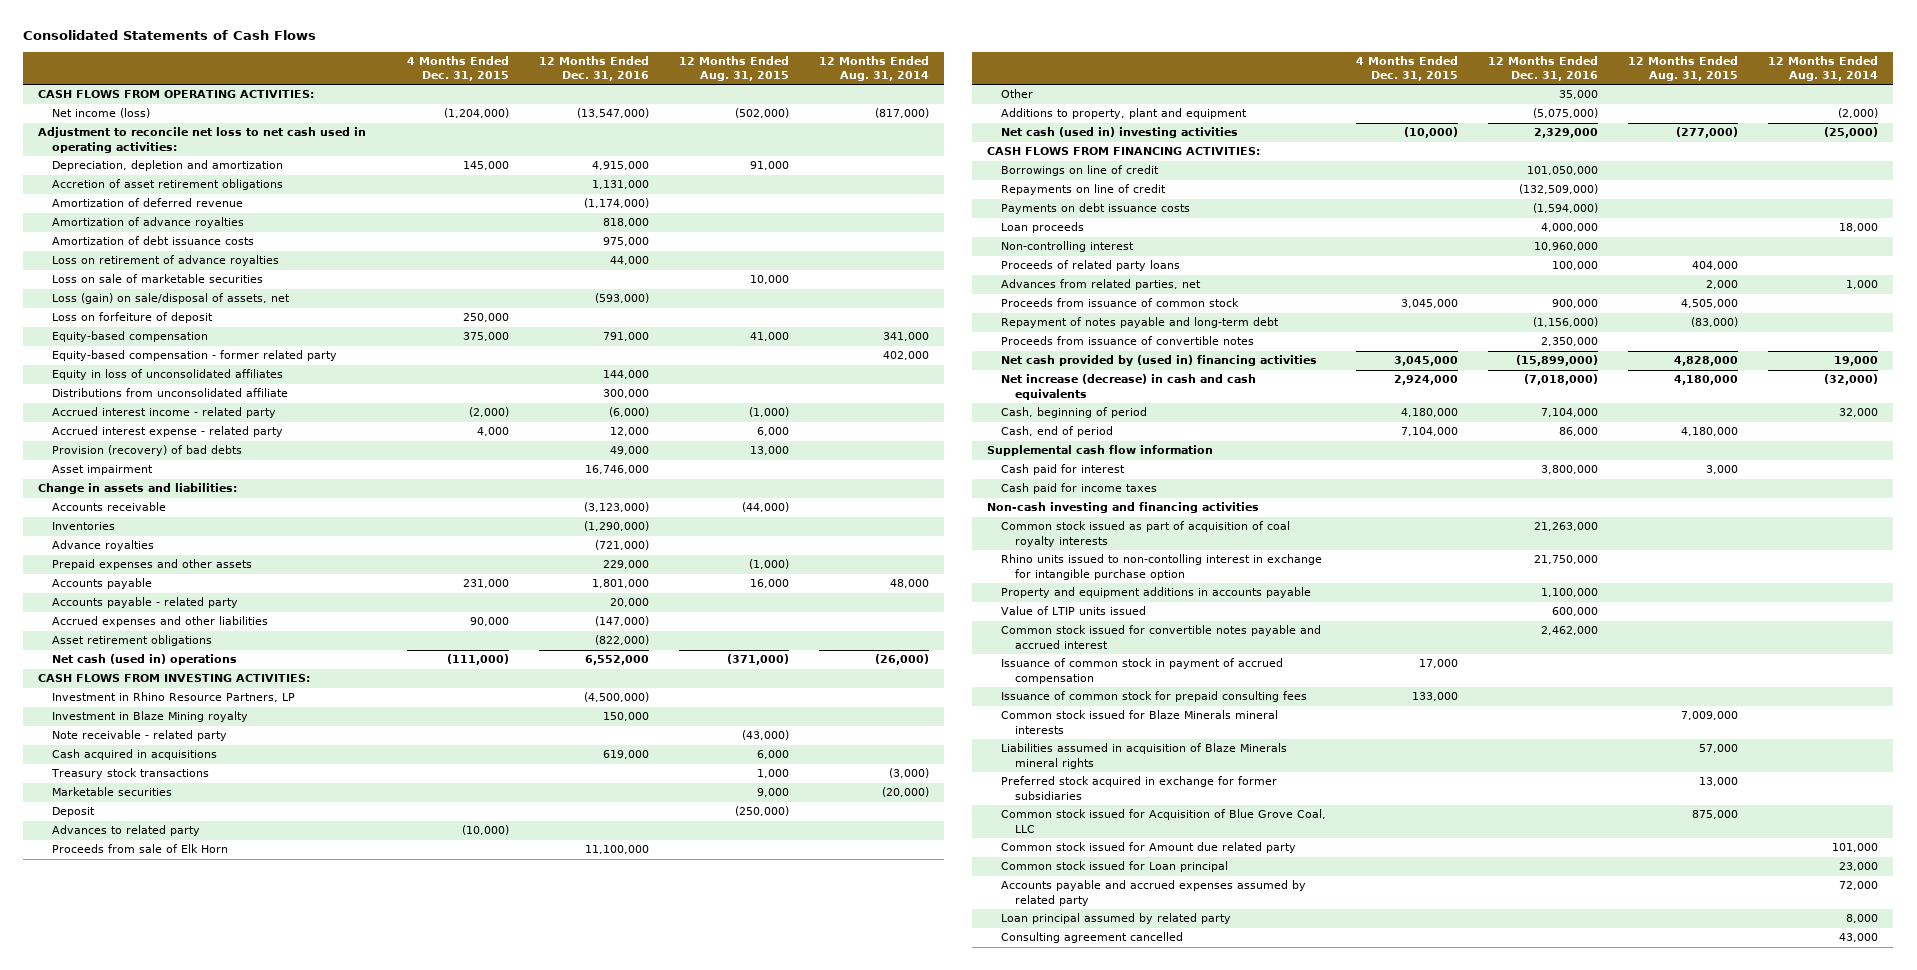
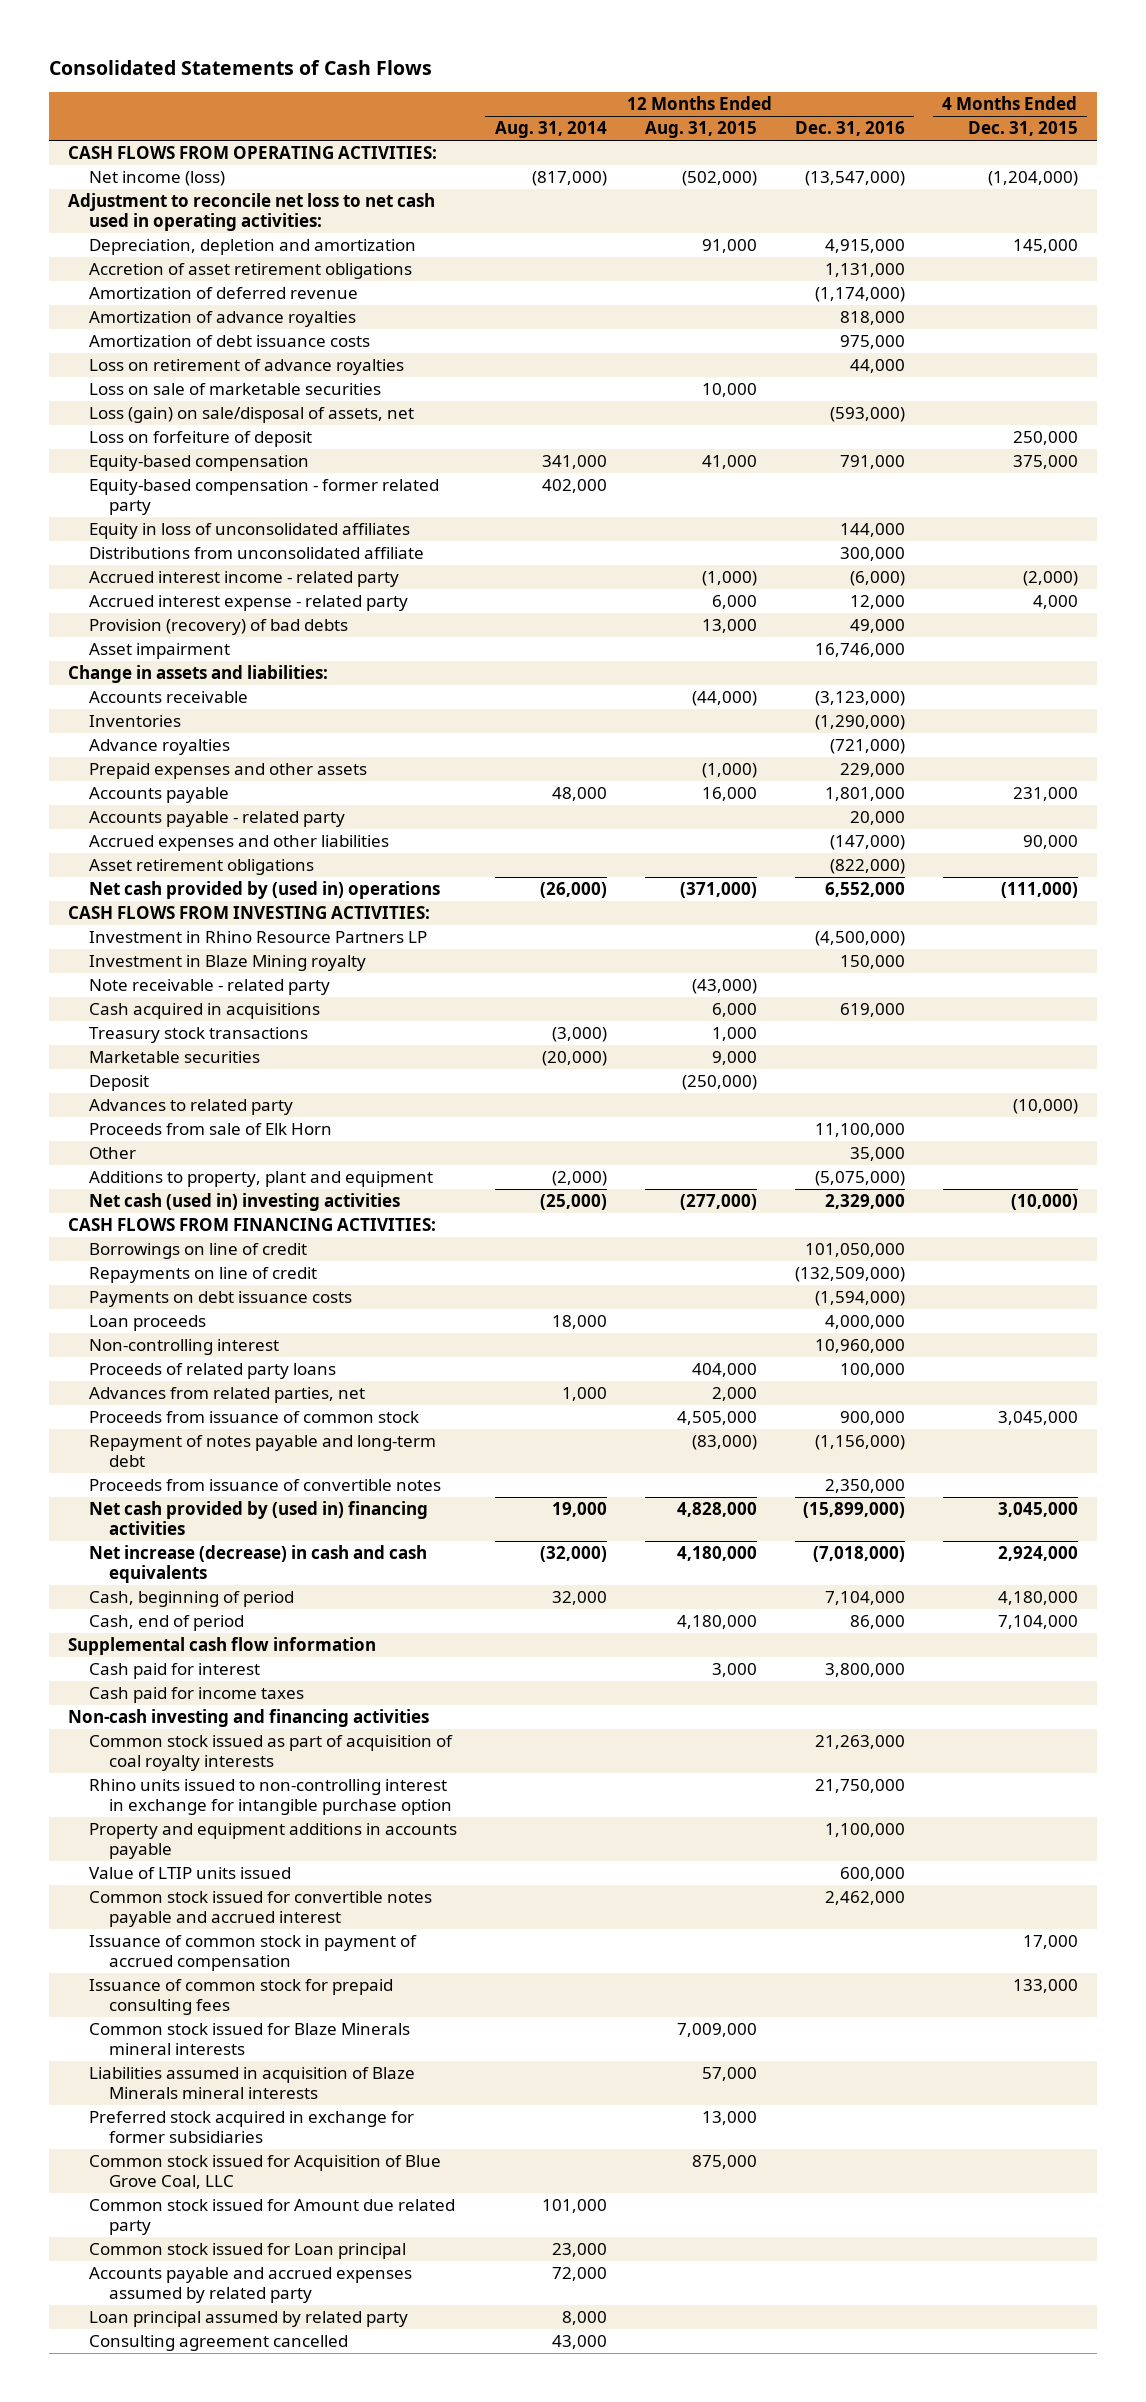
- | 4 Months Ended Dec. 31, 2015 | 12 Months Ended Dec. 31, 2016 | 12 Months Ended Aug. 31, 2015 | 12 Months Ended Aug. 31, 2014
+ | 12 Months Ended Aug. 31, 2014 | 12 Months Ended Aug. 31, 2015 | 12 Months Ended Dec. 31, 2016 | 4 Months Ended Dec. 31, 2015
- Net cash (used in) operations | (111,000) | 6,552,000 | (371,000) | (26,000)
+ Net cash provided by (used in) operations | (26,000) | (371,000) | 6,552,000 | (111,000)
- Investment in Rhino Resource Partners, LP | | (4,500,000) | |
+ Investment in Rhino Resource Partners LP | | | (4,500,000) |
- Rhino units issued to non-contolling interest in exchange for intangible purchase option | | 21,750,000 | |
+ Rhino units issued to non-controlling interest in exchange for intangible purchase option | | | 21,750,000 |
- Liabilities assumed in acquisition of Blaze Minerals mineral rights | | | 57,000 |
+ Liabilities assumed in acquisition of Blaze Minerals mineral interests | | 57,000 | |

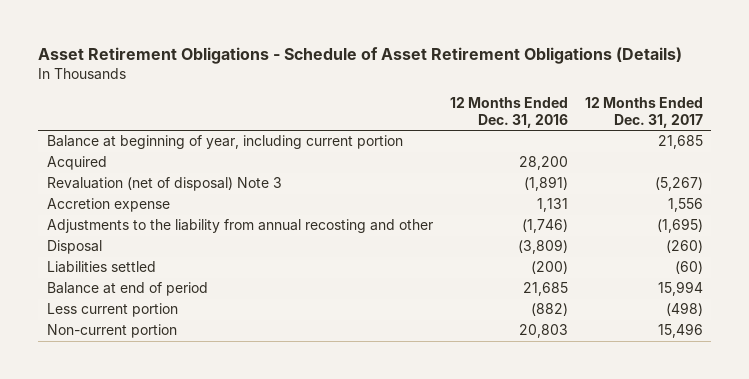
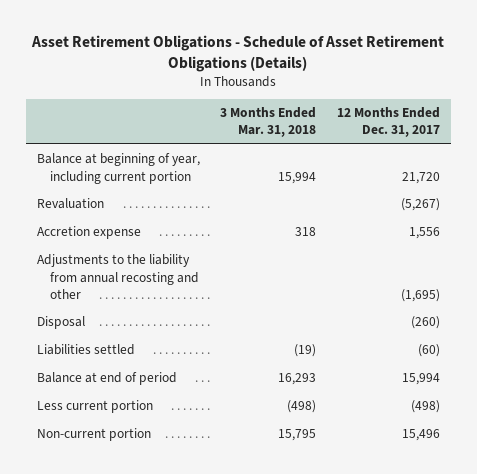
- | 12 Months Ended Dec. 31, 2016 | 12 Months Ended Dec. 31, 2017
+ | 3 Months Ended Mar. 31, 2018 | 12 Months Ended Dec. 31, 2017
- Balance at beginning of year, including current portion | | 21,685
- Acquired | 28,200 |
- Revaluation (net of disposal) Note 3 | (1,891) | (5,267)
+ Balance at beginning of year, including current portion | 15,994 | 21,720
+ Revaluation | | (5,267)

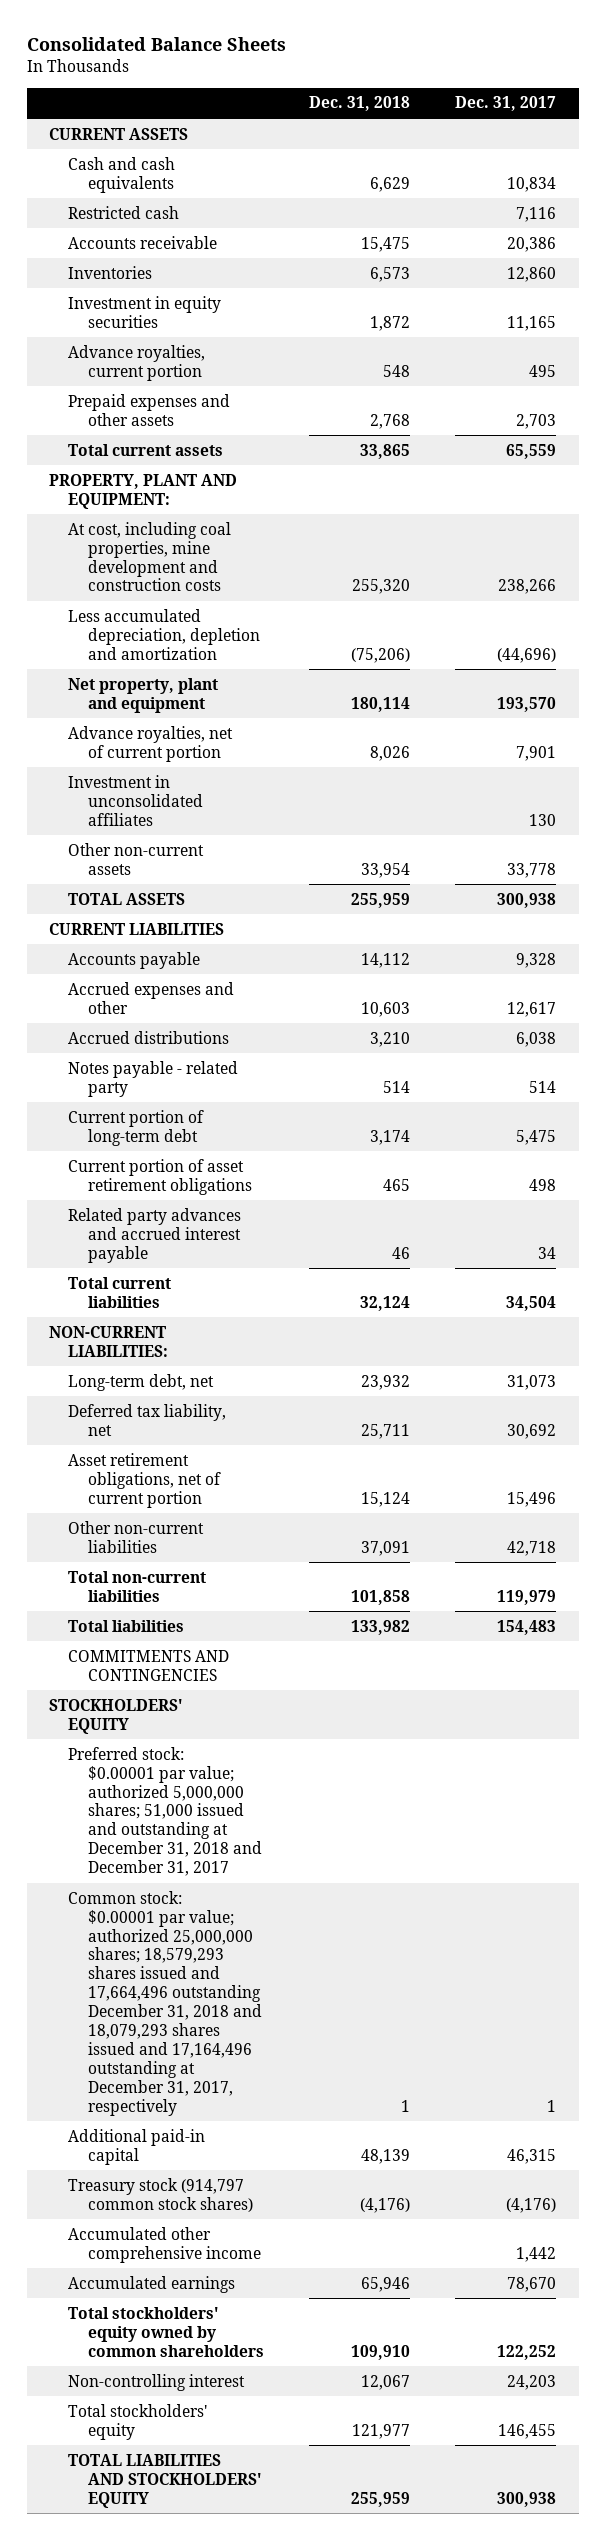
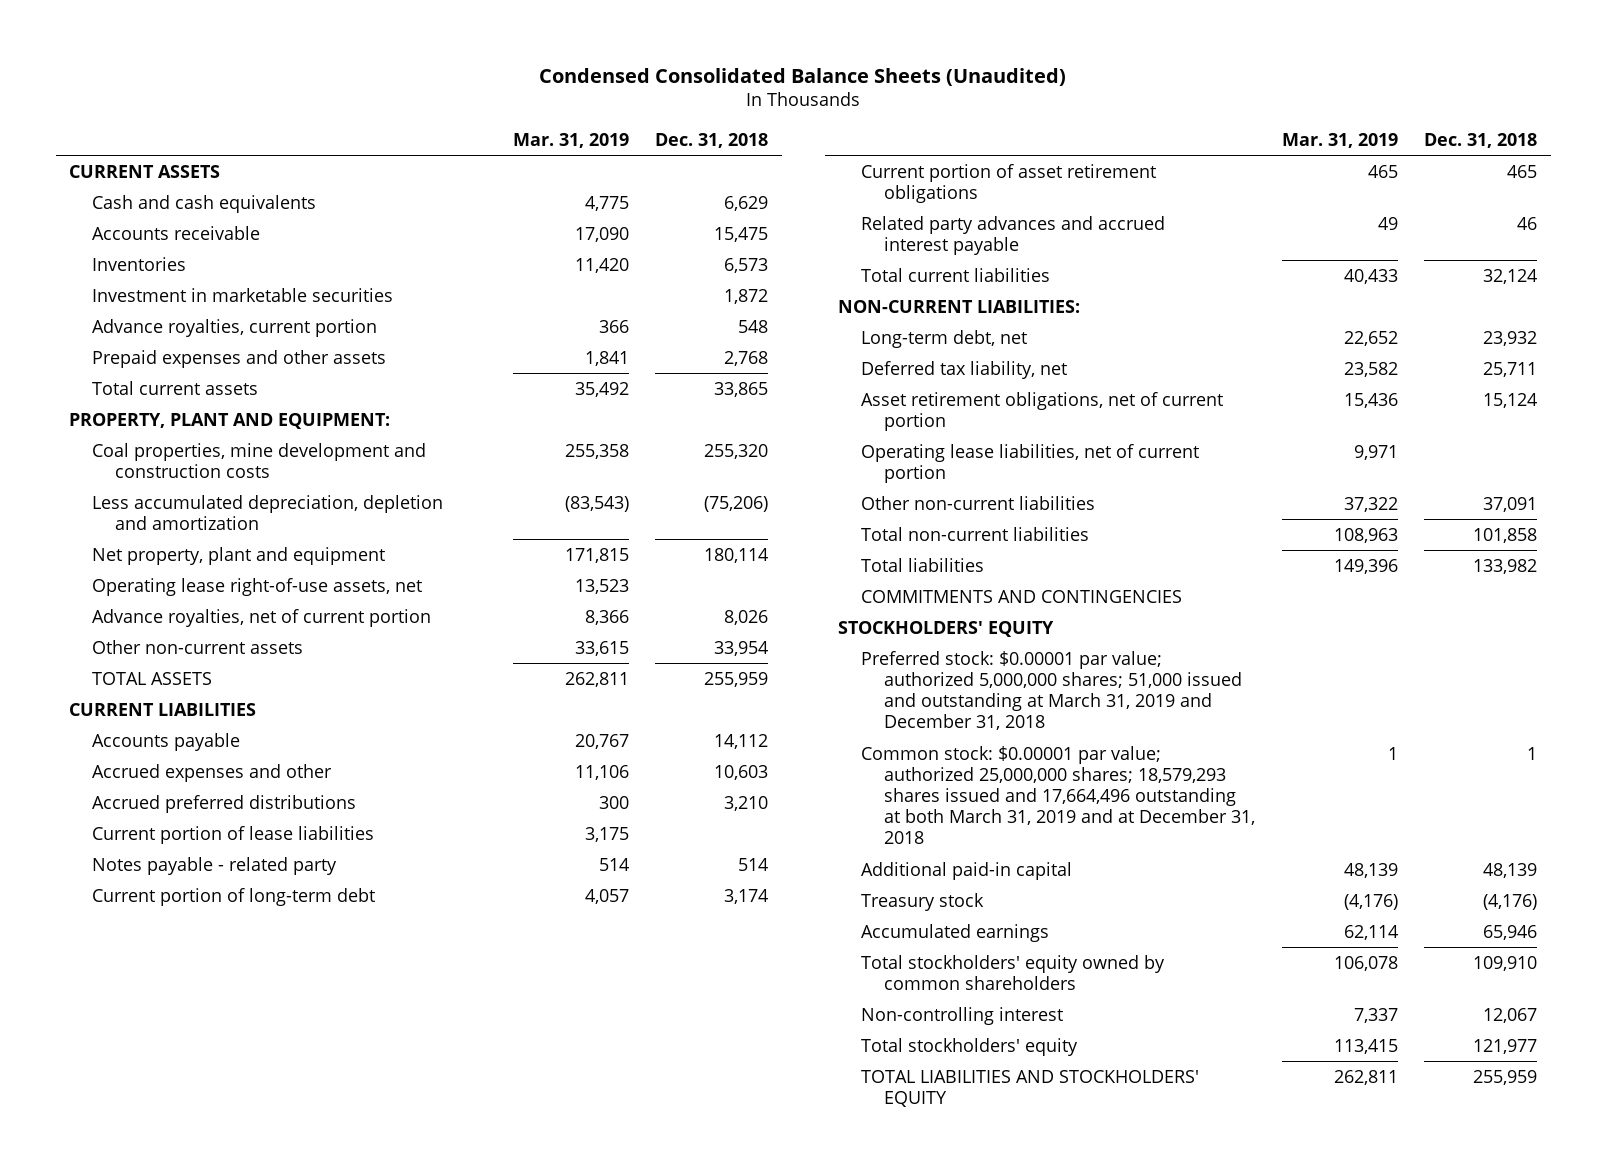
- Consolidated Balance Sheets
+ Condensed Consolidated Balance Sheets (Unaudited)
- | Dec. 31, 2018 | Dec. 31, 2017
+ | Mar. 31, 2019 | Dec. 31, 2018
- Restricted cash | | 7,116
- Investment in equity securities | 1,872 | 11,165
+ Investment in marketable securities | | 1,872
- At cost, including coal properties, mine development and construction costs | 255,320 | 238,266
+ Coal properties, mine development and construction costs | 255,358 | 255,320
+ Operating lease right-of-use assets, net | 13,523 |
- Investment in unconsolidated affiliates | | 130
- Accrued distributions | 3,210 | 6,038
+ Accrued preferred distributions | 300 | 3,210
+ Current portion of lease liabilities | 3,175 |
+ Operating lease liabilities, net of current portion | 9,971 |
- Preferred stock: $0.00001 par value; authorized 5,000,000 shares; 51,000 issued and outstanding at December 31, 2018 and December 31, 2017
- Common stock: $0.00001 par value; authorized 25,000,000 shares; 18,579,293 shares issued and 17,664,496 outstanding December 31, 2018 and 18,079,293 shares issued and 17,164,496 outstanding at December 31, 2017, respectively | 1 | 1
+ Preferred stock: $0.00001 par value; authorized 5,000,000 shares; 51,000 issued and outstanding at March 31, 2019 and December 31, 2018
+ Common stock: $0.00001 par value; authorized 25,000,000 shares; 18,579,293 shares issued and 17,664,496 outstanding at both March 31, 2019 and at December 31, 2018 | 1 | 1
- Treasury stock (914,797 common stock shares) | (4,176) | (4,176)
- Accumulated other comprehensive income | | 1,442
+ Treasury stock | (4,176) | (4,176)

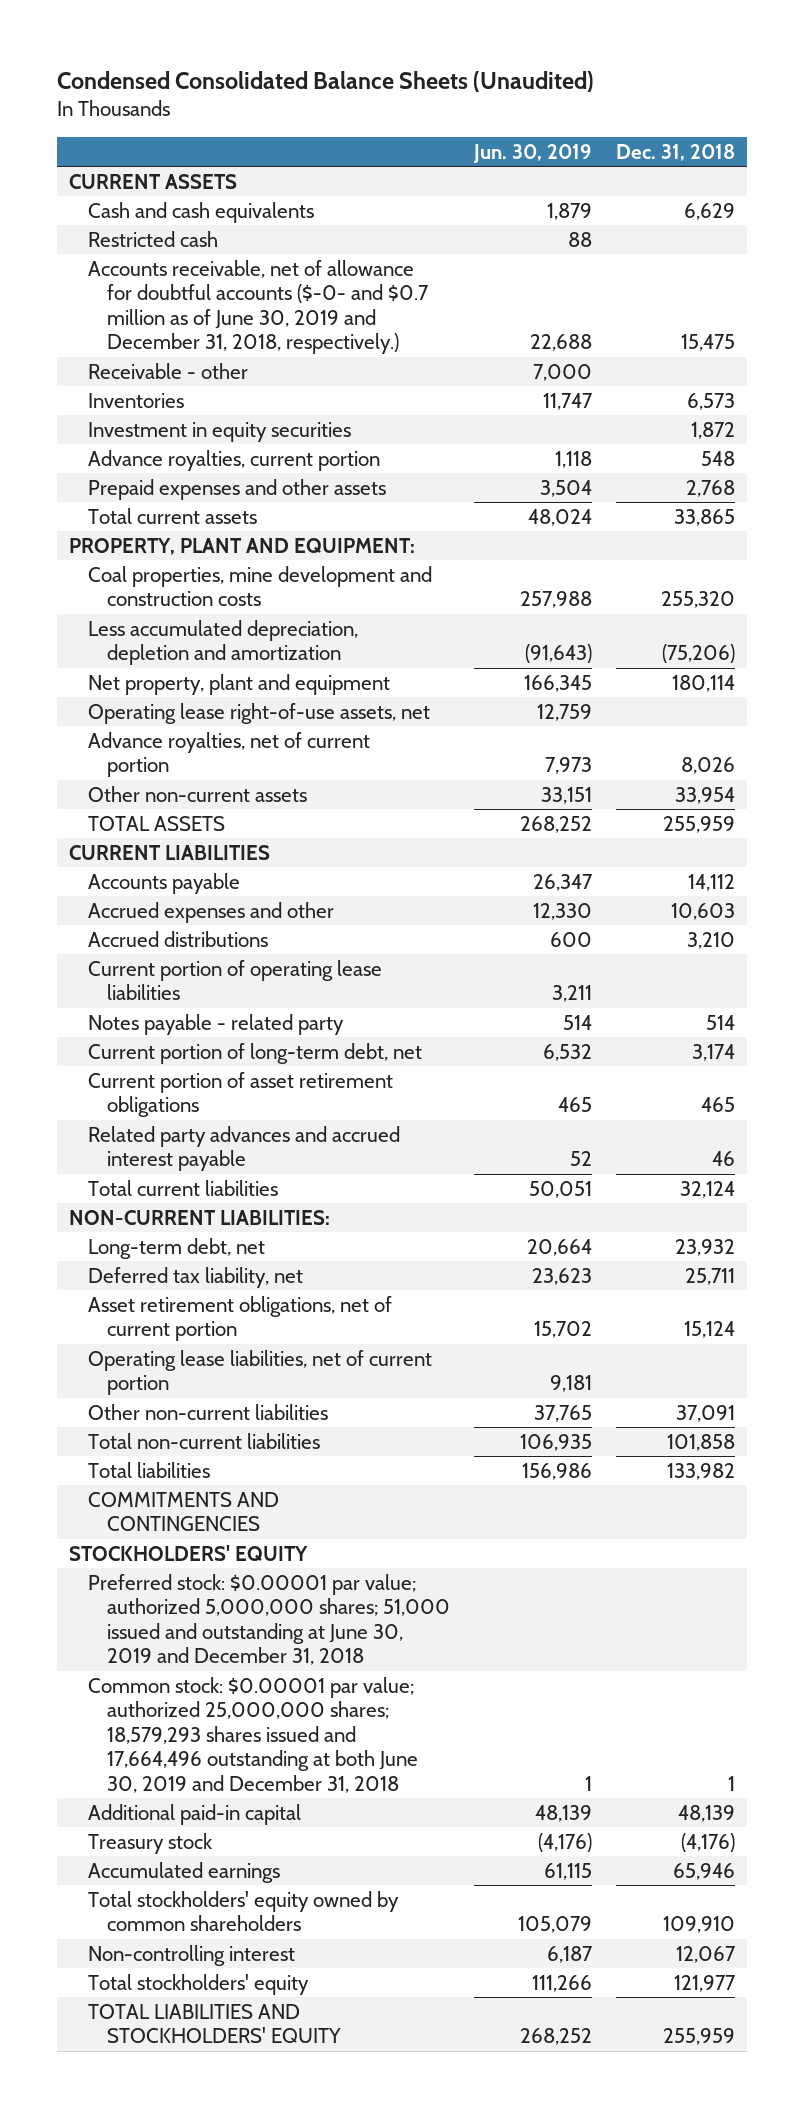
- | Mar. 31, 2019 | Dec. 31, 2018
+ | Jun. 30, 2019 | Dec. 31, 2018
- Accounts receivable | 17,090 | 15,475
+ Restricted cash | 88 |
+ Accounts receivable, net of allowance for doubtful accounts ($-0- and $0.7 million as of June 30, 2019 and December 31, 2018, respectively.) | 22,688 | 15,475
+ Receivable - other | 7,000 |
- Investment in marketable securities | | 1,872
+ Investment in equity securities | | 1,872
- Accrued preferred distributions | 300 | 3,210
- Current portion of lease liabilities | 3,175 |
+ Accrued distributions | 600 | 3,210
+ Current portion of operating lease liabilities | 3,211 |
- Current portion of long-term debt | 4,057 | 3,174
+ Current portion of long-term debt, net | 6,532 | 3,174
- Preferred stock: $0.00001 par value; authorized 5,000,000 shares; 51,000 issued and outstanding at March 31, 2019 and December 31, 2018
- Common stock: $0.00001 par value; authorized 25,000,000 shares; 18,579,293 shares issued and 17,664,496 outstanding at both March 31, 2019 and at December 31, 2018 | 1 | 1
+ Preferred stock: $0.00001 par value; authorized 5,000,000 shares; 51,000 issued and outstanding at June 30, 2019 and December 31, 2018
+ Common stock: $0.00001 par value; authorized 25,000,000 shares; 18,579,293 shares issued and 17,664,496 outstanding at both June 30, 2019 and December 31, 2018 | 1 | 1

